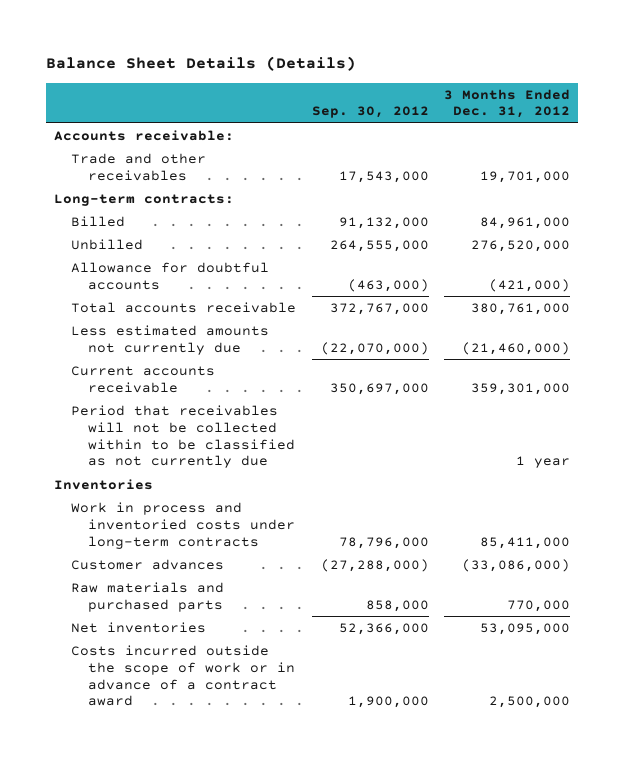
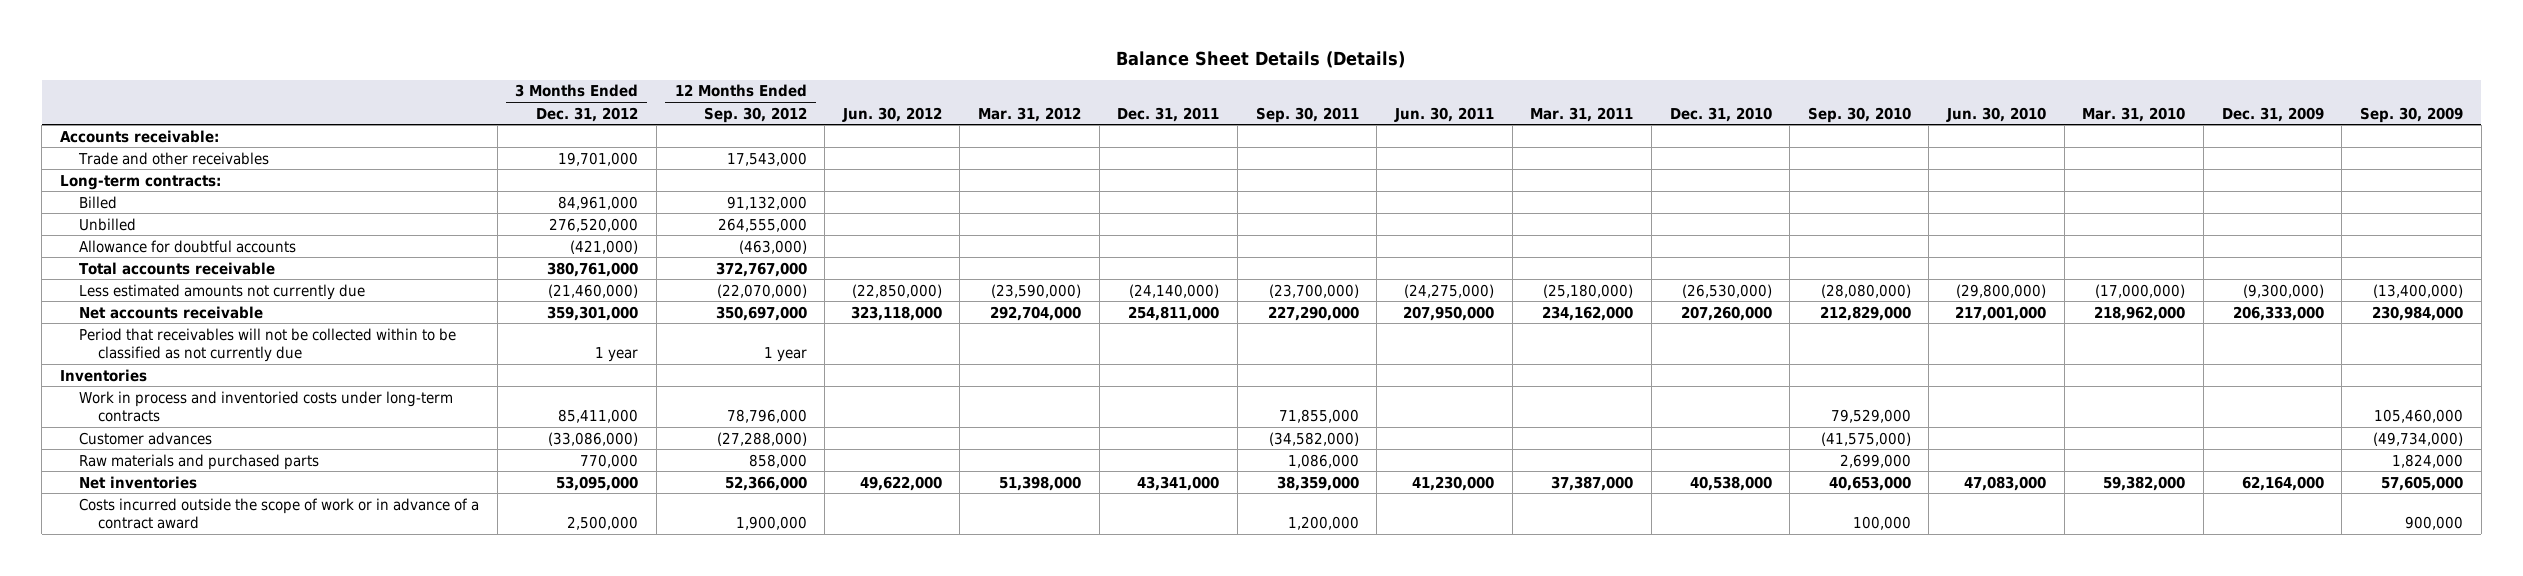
- | Sep. 30, 2012 | 3 Months Ended Dec. 31, 2012
+ | 3 Months Ended Dec. 31, 2012 | 12 Months Ended Sep. 30, 2012 | Jun. 30, 2012 | Mar. 31, 2012 | Dec. 31, 2011 | Sep. 30, 2011 | Jun. 30, 2011 | Mar. 31, 2011 | Dec. 31, 2010 | Sep. 30, 2010 | Jun. 30, 2010 | Mar. 31, 2010 | Dec. 31, 2009 | Sep. 30, 2009
- Current accounts receivable | 350,697,000 | 359,301,000
+ Net accounts receivable | 359,301,000 | 350,697,000 | 323,118,000 | 292,704,000 | 254,811,000 | 227,290,000 | 207,950,000 | 234,162,000 | 207,260,000 | 212,829,000 | 217,001,000 | 218,962,000 | 206,333,000 | 230,984,000

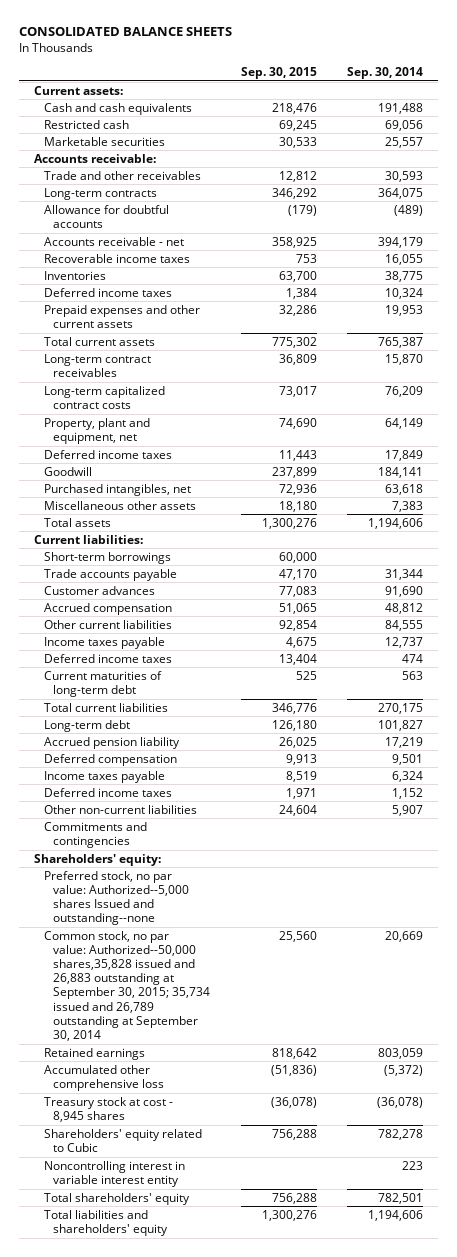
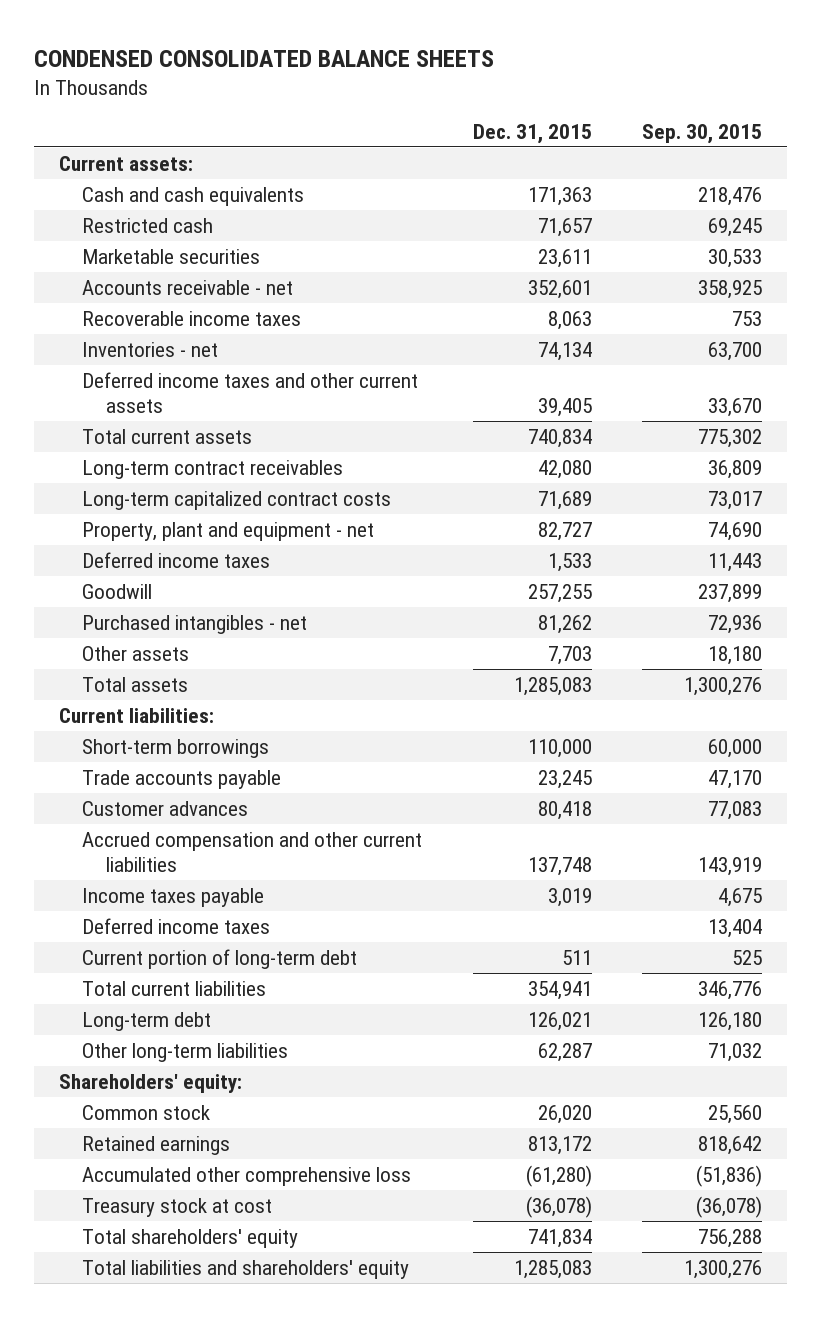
- CONSOLIDATED BALANCE SHEETS
+ CONDENSED CONSOLIDATED BALANCE SHEETS
- | Sep. 30, 2015 | Sep. 30, 2014
+ | Dec. 31, 2015 | Sep. 30, 2015
- Accounts receivable:
- Trade and other receivables | 12,812 | 30,593
- Long-term contracts | 346,292 | 364,075
- Allowance for doubtful accounts | (179) | (489)
- Inventories | 63,700 | 38,775
- Deferred income taxes | 1,384 | 10,324
- Prepaid expenses and other current assets | 32,286 | 19,953
+ Inventories - net | 74,134 | 63,700
+ Deferred income taxes and other current assets | 39,405 | 33,670
- Property, plant and equipment, net | 74,690 | 64,149
+ Property, plant and equipment - net | 82,727 | 74,690
- Purchased intangibles, net | 72,936 | 63,618
- Miscellaneous other assets | 18,180 | 7,383
+ Purchased intangibles - net | 81,262 | 72,936
+ Other assets | 7,703 | 18,180
- Accrued compensation | 51,065 | 48,812
- Other current liabilities | 92,854 | 84,555
+ Accrued compensation and other current liabilities | 137,748 | 143,919
- Current maturities of long-term debt | 525 | 563
+ Current portion of long-term debt | 511 | 525
- Accrued pension liability | 26,025 | 17,219
- Deferred compensation | 9,913 | 9,501
- Income taxes payable | 8,519 | 6,324
- Deferred income taxes | 1,971 | 1,152
- Other non-current liabilities | 24,604 | 5,907
- Commitments and contingencies
+ Other long-term liabilities | 62,287 | 71,032
- Preferred stock, no par value: Authorized--5,000 shares Issued and outstanding--none
- Common stock, no par value: Authorized--50,000 shares,35,828 issued and 26,883 outstanding at September 30, 2015; 35,734 issued and 26,789 outstanding at September 30, 2014 | 25,560 | 20,669
+ Common stock | 26,020 | 25,560
- Treasury stock at cost - 8,945 shares | (36,078) | (36,078)
- Shareholders' equity related to Cubic | 756,288 | 782,278
- Noncontrolling interest in variable interest entity | | 223
+ Treasury stock at cost | (36,078) | (36,078)

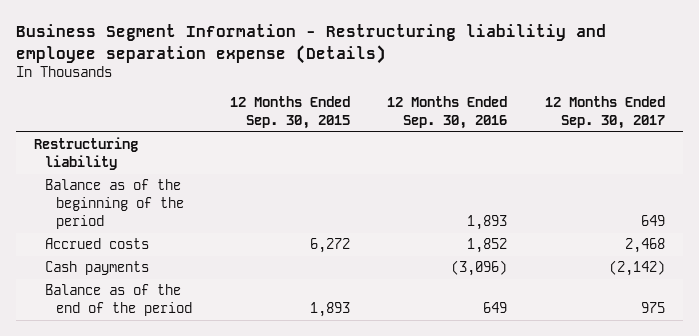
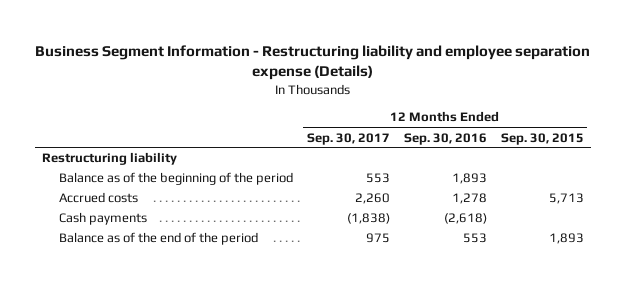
- Business Segment Information - Restructuring liabilitiy and employee separation expense (Details)
+ Business Segment Information - Restructuring liability and employee separation expense (Details)
- | 12 Months Ended Sep. 30, 2015 | 12 Months Ended Sep. 30, 2016 | 12 Months Ended Sep. 30, 2017
+ | 12 Months Ended Sep. 30, 2017 | 12 Months Ended Sep. 30, 2016 | 12 Months Ended Sep. 30, 2015
- Balance as of the beginning of the period | | 1,893 | 649
- Accrued costs | 6,272 | 1,852 | 2,468
- Cash payments | | (3,096) | (2,142)
- Balance as of the end of the period | 1,893 | 649 | 975
+ Balance as of the beginning of the period | 553 | 1,893 |
+ Accrued costs | 2,260 | 1,278 | 5,713
+ Cash payments | (1,838) | (2,618) |
+ Balance as of the end of the period | 975 | 553 | 1,893

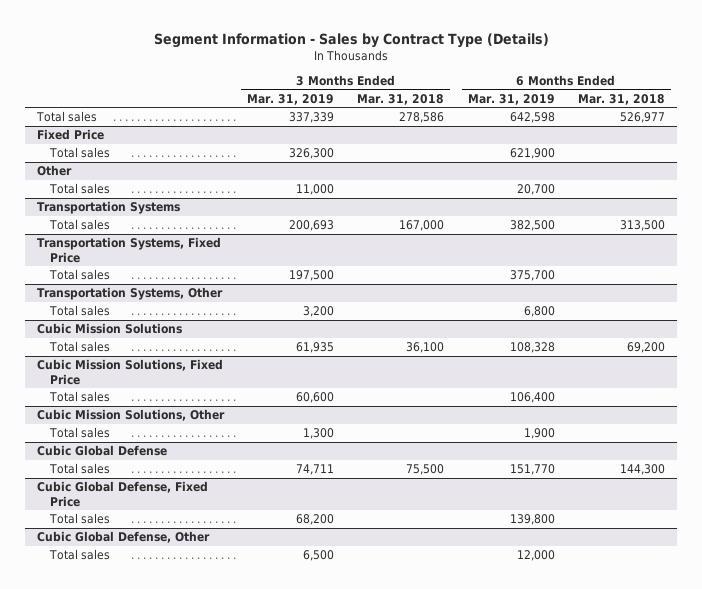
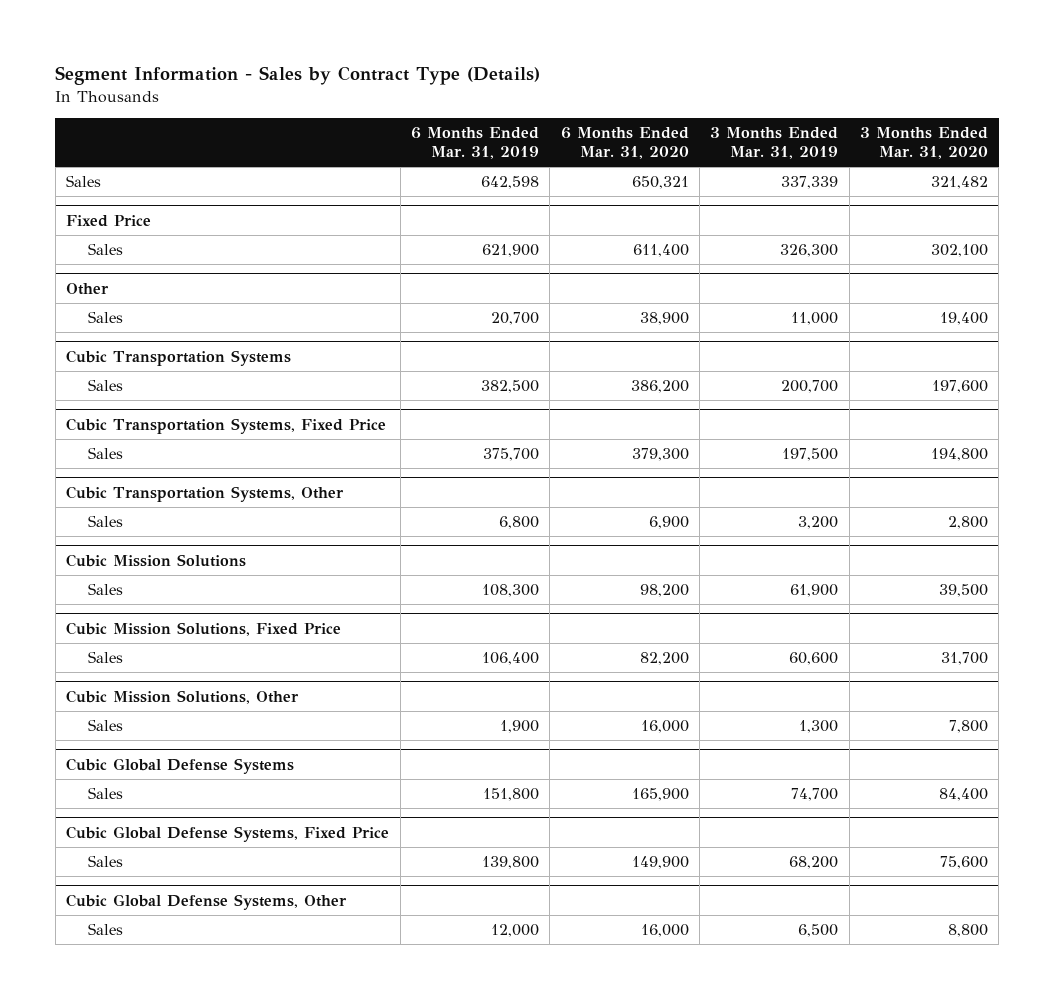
- | 3 Months Ended Mar. 31, 2019 | 3 Months Ended Mar. 31, 2018 | 6 Months Ended Mar. 31, 2019 | 6 Months Ended Mar. 31, 2018
+ | 6 Months Ended Mar. 31, 2019 | 6 Months Ended Mar. 31, 2020 | 3 Months Ended Mar. 31, 2019 | 3 Months Ended Mar. 31, 2020
- Total sales | 337,339 | 278,586 | 642,598 | 526,977
+ Sales | 642,598 | 650,321 | 337,339 | 321,482
@ Fixed Price
- Total sales | 326,300 | | 621,900 |
+ Sales | 621,900 | 611,400 | 326,300 | 302,100
@ Other
- Total sales | 11,000 | | 20,700 |
- Transportation Systems
- Total sales | 200,693 | 167,000 | 382,500 | 313,500
- Transportation Systems, Fixed Price
- Total sales | 197,500 | | 375,700 |
- Transportation Systems, Other
- Total sales | 3,200 | | 6,800 |
@ Other
+ Sales | 20,700 | 38,900 | 11,000 | 19,400
+ Cubic Transportation Systems
+ Sales | 382,500 | 386,200 | 200,700 | 197,600
+ Cubic Transportation Systems, Fixed Price
+ Sales | 375,700 | 379,300 | 197,500 | 194,800
+ Cubic Transportation Systems, Other
+ Sales | 6,800 | 6,900 | 3,200 | 2,800
@ Cubic Mission Solutions
- Total sales | 61,935 | 36,100 | 108,328 | 69,200
+ Sales | 108,300 | 98,200 | 61,900 | 39,500
@ Cubic Mission Solutions, Fixed Price
- Total sales | 60,600 | | 106,400 |
+ Sales | 106,400 | 82,200 | 60,600 | 31,700
@ Cubic Mission Solutions, Other
- Total sales | 1,300 | | 1,900 |
- Cubic Global Defense
- Total sales | 74,711 | 75,500 | 151,770 | 144,300
- Cubic Global Defense, Fixed Price
- Total sales | 68,200 | | 139,800 |
- Cubic Global Defense, Other
- Total sales | 6,500 | | 12,000 |
@ Cubic Mission Solutions, Other
+ Sales | 1,900 | 16,000 | 1,300 | 7,800
+ Cubic Global Defense Systems
+ Sales | 151,800 | 165,900 | 74,700 | 84,400
+ Cubic Global Defense Systems, Fixed Price
+ Sales | 139,800 | 149,900 | 68,200 | 75,600
+ Cubic Global Defense Systems, Other
+ Sales | 12,000 | 16,000 | 6,500 | 8,800

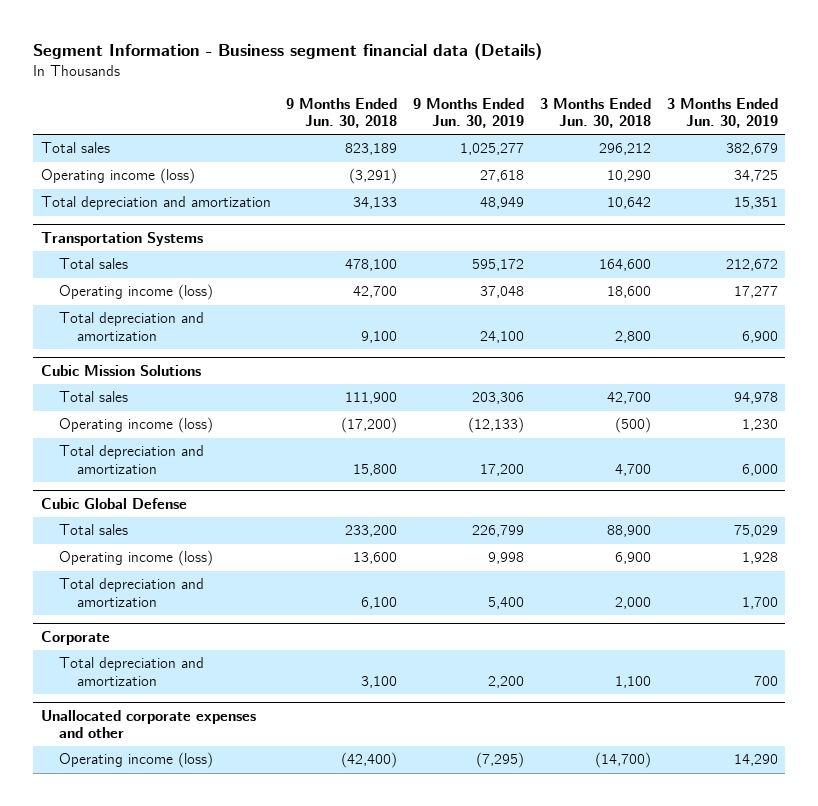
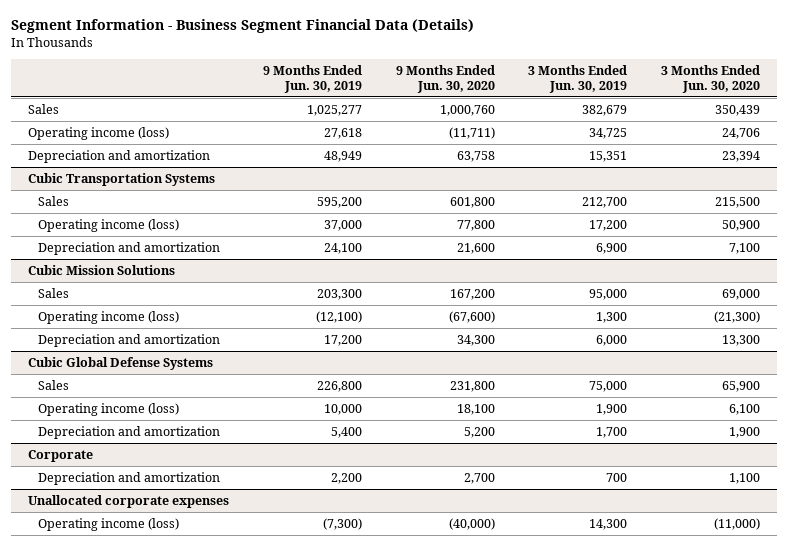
- Segment Information - Business segment financial data (Details)
+ Segment Information - Business Segment Financial Data (Details)
- | 9 Months Ended Jun. 30, 2018 | 9 Months Ended Jun. 30, 2019 | 3 Months Ended Jun. 30, 2018 | 3 Months Ended Jun. 30, 2019
+ | 9 Months Ended Jun. 30, 2019 | 9 Months Ended Jun. 30, 2020 | 3 Months Ended Jun. 30, 2019 | 3 Months Ended Jun. 30, 2020
- Total sales | 823,189 | 1,025,277 | 296,212 | 382,679
+ Sales | 1,025,277 | 1,000,760 | 382,679 | 350,439
- Total depreciation and amortization | 34,133 | 48,949 | 10,642 | 15,351
- Transportation Systems
- Total sales | 478,100 | 595,172 | 164,600 | 212,672
- Operating income (loss) | 42,700 | 37,048 | 18,600 | 17,277
- Total depreciation and amortization | 9,100 | 24,100 | 2,800 | 6,900
+ Depreciation and amortization | 48,949 | 63,758 | 15,351 | 23,394
+ Cubic Transportation Systems
+ Sales | 595,200 | 601,800 | 212,700 | 215,500
+ Operating income (loss) | 37,000 | 77,800 | 17,200 | 50,900
+ Depreciation and amortization | 24,100 | 21,600 | 6,900 | 7,100
@ Cubic Mission Solutions
- Total sales | 111,900 | 203,306 | 42,700 | 94,978
- Operating income (loss) | (17,200) | (12,133) | (500) | 1,230
- Total depreciation and amortization | 15,800 | 17,200 | 4,700 | 6,000
- Cubic Global Defense
- Total sales | 233,200 | 226,799 | 88,900 | 75,029
- Operating income (loss) | 13,600 | 9,998 | 6,900 | 1,928
- Total depreciation and amortization | 6,100 | 5,400 | 2,000 | 1,700
@ Cubic Mission Solutions
+ Sales | 203,300 | 167,200 | 95,000 | 69,000
+ Operating income (loss) | (12,100) | (67,600) | 1,300 | (21,300)
+ Depreciation and amortization | 17,200 | 34,300 | 6,000 | 13,300
+ Cubic Global Defense Systems
+ Sales | 226,800 | 231,800 | 75,000 | 65,900
+ Operating income (loss) | 10,000 | 18,100 | 1,900 | 6,100
+ Depreciation and amortization | 5,400 | 5,200 | 1,700 | 1,900
@ Corporate
- Total depreciation and amortization | 3,100 | 2,200 | 1,100 | 700
- Unallocated corporate expenses and other
- Operating income (loss) | (42,400) | (7,295) | (14,700) | 14,290
@ Corporate
+ Depreciation and amortization | 2,200 | 2,700 | 700 | 1,100
+ Unallocated corporate expenses
+ Operating income (loss) | (7,300) | (40,000) | 14,300 | (11,000)

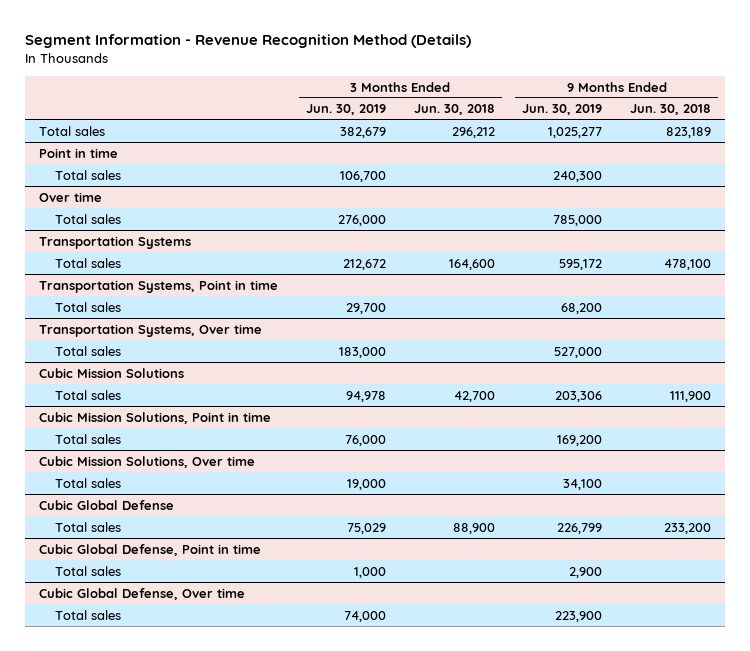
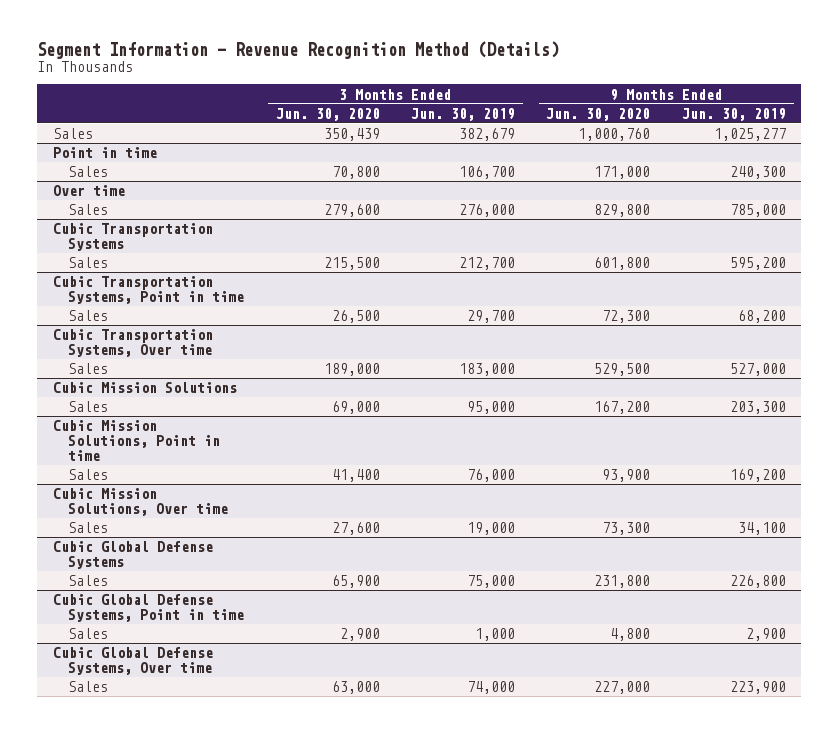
- | 3 Months Ended Jun. 30, 2019 | 3 Months Ended Jun. 30, 2018 | 9 Months Ended Jun. 30, 2019 | 9 Months Ended Jun. 30, 2018
+ | 3 Months Ended Jun. 30, 2020 | 3 Months Ended Jun. 30, 2019 | 9 Months Ended Jun. 30, 2020 | 9 Months Ended Jun. 30, 2019
- Total sales | 382,679 | 296,212 | 1,025,277 | 823,189
+ Sales | 350,439 | 382,679 | 1,000,760 | 1,025,277
@ Point in time
- Total sales | 106,700 | | 240,300 |
+ Sales | 70,800 | 106,700 | 171,000 | 240,300
@ Over time
- Total sales | 276,000 | | 785,000 |
- Transportation Systems
- Total sales | 212,672 | 164,600 | 595,172 | 478,100
- Transportation Systems, Point in time
- Total sales | 29,700 | | 68,200 |
- Transportation Systems, Over time
- Total sales | 183,000 | | 527,000 |
@ Over time
+ Sales | 279,600 | 276,000 | 829,800 | 785,000
+ Cubic Transportation Systems
+ Sales | 215,500 | 212,700 | 601,800 | 595,200
+ Cubic Transportation Systems, Point in time
+ Sales | 26,500 | 29,700 | 72,300 | 68,200
+ Cubic Transportation Systems, Over time
+ Sales | 189,000 | 183,000 | 529,500 | 527,000
@ Cubic Mission Solutions
- Total sales | 94,978 | 42,700 | 203,306 | 111,900
+ Sales | 69,000 | 95,000 | 167,200 | 203,300
@ Cubic Mission Solutions, Point in time
- Total sales | 76,000 | | 169,200 |
+ Sales | 41,400 | 76,000 | 93,900 | 169,200
@ Cubic Mission Solutions, Over time
- Total sales | 19,000 | | 34,100 |
- Cubic Global Defense
- Total sales | 75,029 | 88,900 | 226,799 | 233,200
- Cubic Global Defense, Point in time
- Total sales | 1,000 | | 2,900 |
- Cubic Global Defense, Over time
- Total sales | 74,000 | | 223,900 |
@ Cubic Mission Solutions, Over time
+ Sales | 27,600 | 19,000 | 73,300 | 34,100
+ Cubic Global Defense Systems
+ Sales | 65,900 | 75,000 | 231,800 | 226,800
+ Cubic Global Defense Systems, Point in time
+ Sales | 2,900 | 1,000 | 4,800 | 2,900
+ Cubic Global Defense Systems, Over time
+ Sales | 63,000 | 74,000 | 227,000 | 223,900

